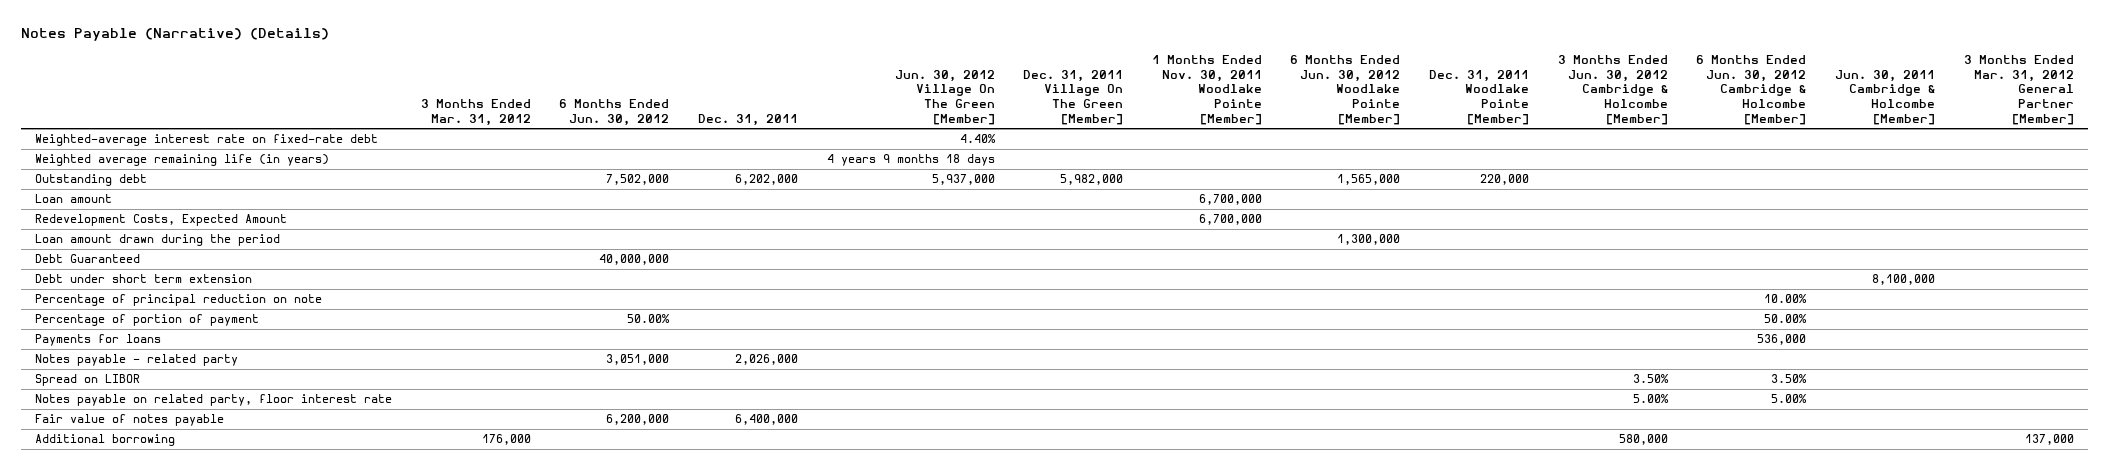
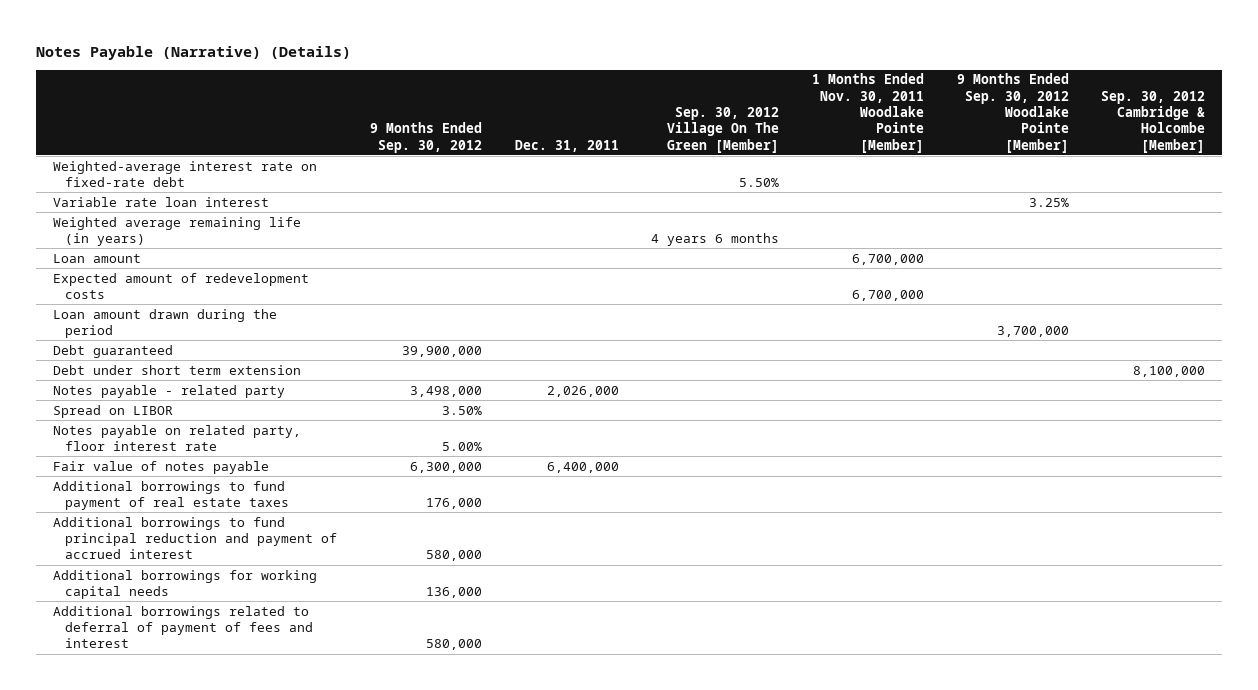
- | 3 Months Ended Mar. 31, 2012 | 6 Months Ended Jun. 30, 2012 | Dec. 31, 2011 | Jun. 30, 2012 Village On The Green [Member] | Dec. 31, 2011 Village On The Green [Member] | 1 Months Ended Nov. 30, 2011 Woodlake Pointe [Member] | 6 Months Ended Jun. 30, 2012 Woodlake Pointe [Member] | Dec. 31, 2011 Woodlake Pointe [Member] | 3 Months Ended Jun. 30, 2012 Cambridge & Holcombe [Member] | 6 Months Ended Jun. 30, 2012 Cambridge & Holcombe [Member] | Jun. 30, 2011 Cambridge & Holcombe [Member] | 3 Months Ended Mar. 31, 2012 General Partner [Member]
+ | 9 Months Ended Sep. 30, 2012 | Dec. 31, 2011 | Sep. 30, 2012 Village On The Green [Member] | 1 Months Ended Nov. 30, 2011 Woodlake Pointe [Member] | 9 Months Ended Sep. 30, 2012 Woodlake Pointe [Member] | Sep. 30, 2012 Cambridge & Holcombe [Member]
+ Variable rate loan interest | | | | | 3.25% |
- Outstanding debt | | 7,502,000 | 6,202,000 | 5,937,000 | 5,982,000 | | 1,565,000 | 220,000 | | | |
- Redevelopment Costs, Expected Amount | | | | | | 6,700,000 | | | | | |
+ Expected amount of redevelopment costs | | | | 6,700,000 | |
- Debt Guaranteed | | 40,000,000 | | | | | | | | | |
+ Debt guaranteed | 39,900,000 | | | | |
- Percentage of principal reduction on note | | | | | | | | | | 10.00% | |
- Percentage of portion of payment | | 50.00% | | | | | | | | 50.00% | |
- Payments for loans | | | | | | | | | | 536,000 | |
- Additional borrowing | 176,000 | | | | | | | | 580,000 | | | 137,000
+ Additional borrowings to fund payment of real estate taxes | 176,000 | | | | |
+ Additional borrowings to fund principal reduction and payment of accrued interest | 580,000 | | | | |
+ Additional borrowings for working capital needs | 136,000 | | | | |
+ Additional borrowings related to deferral of payment of fees and interest | 580,000 | | | | |

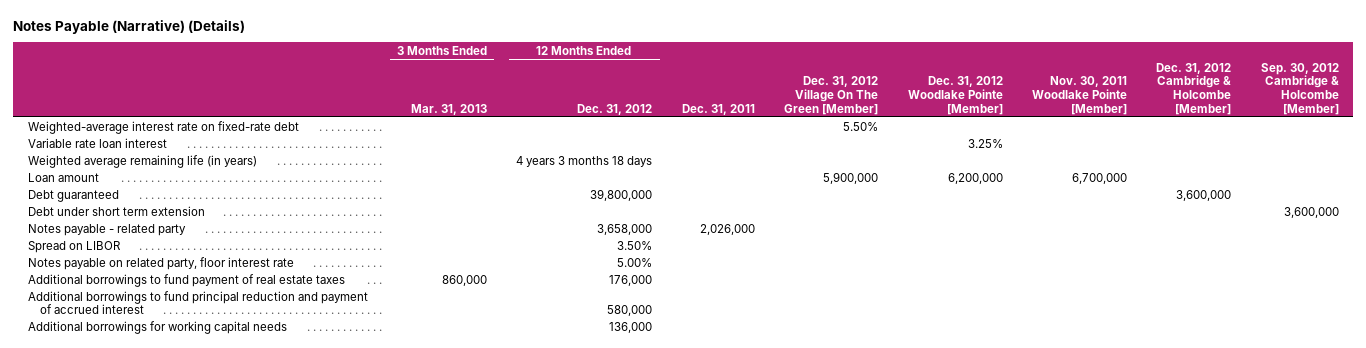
- | 9 Months Ended Sep. 30, 2012 | Dec. 31, 2011 | Sep. 30, 2012 Village On The Green [Member] | 1 Months Ended Nov. 30, 2011 Woodlake Pointe [Member] | 9 Months Ended Sep. 30, 2012 Woodlake Pointe [Member] | Sep. 30, 2012 Cambridge & Holcombe [Member]
+ | 3 Months Ended Mar. 31, 2013 | 12 Months Ended Dec. 31, 2012 | Dec. 31, 2011 | Dec. 31, 2012 Village On The Green [Member] | Dec. 31, 2012 Woodlake Pointe [Member] | Nov. 30, 2011 Woodlake Pointe [Member] | Dec. 31, 2012 Cambridge & Holcombe [Member] | Sep. 30, 2012 Cambridge & Holcombe [Member]
- Expected amount of redevelopment costs | | | | 6,700,000 | |
- Loan amount drawn during the period | | | | | 3,700,000 |
- Debt under short term extension | | | | | | 8,100,000
+ Debt under short term extension | | | | | | | | 3,600,000
- Fair value of notes payable | 6,300,000 | 6,400,000 | | | |
- Additional borrowings related to deferral of payment of fees and interest | 580,000 | | | | |

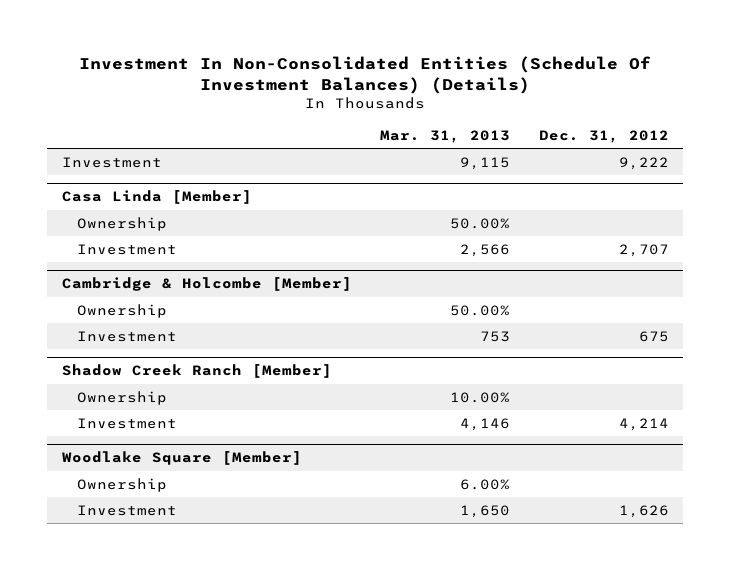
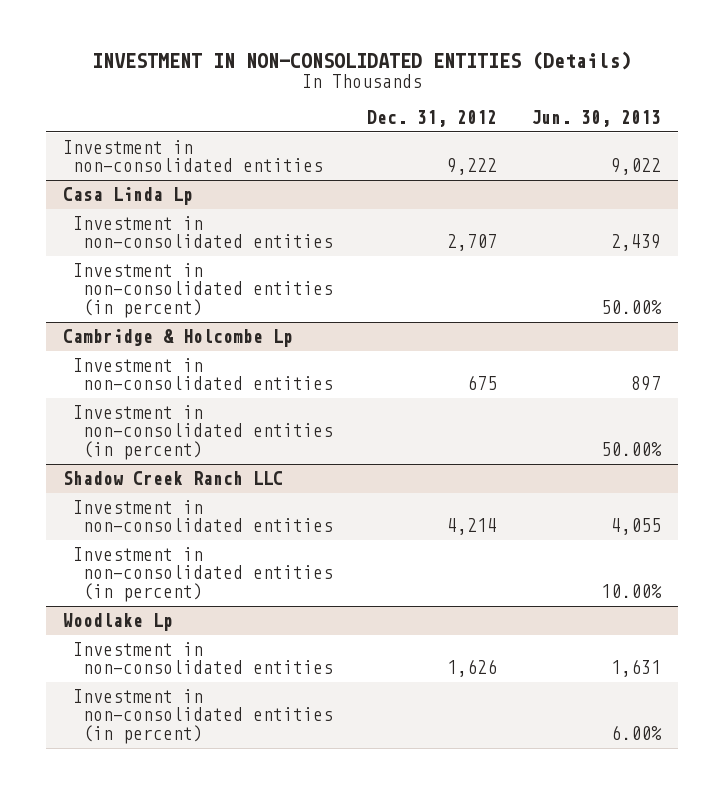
- Investment In Non-Consolidated Entities (Schedule Of Investment Balances) (Details)
+ INVESTMENT IN NON-CONSOLIDATED ENTITIES (Details)
- | Mar. 31, 2013 | Dec. 31, 2012
+ | Dec. 31, 2012 | Jun. 30, 2013
- Investment | 9,115 | 9,222
- Casa Linda [Member]
- Ownership | 50.00% |
- Investment | 2,566 | 2,707
- Cambridge & Holcombe [Member]
- Ownership | 50.00% |
- Investment | 753 | 675
- Shadow Creek Ranch [Member]
- Ownership | 10.00% |
- Investment | 4,146 | 4,214
- Woodlake Square [Member]
- Ownership | 6.00% |
- Investment | 1,650 | 1,626
+ Investment in non-consolidated entities | 9,222 | 9,022
+ Casa Linda Lp
+ Investment in non-consolidated entities | 2,707 | 2,439
+ Investment in non-consolidated entities (in percent) | | 50.00%
+ Cambridge & Holcombe Lp
+ Investment in non-consolidated entities | 675 | 897
+ Investment in non-consolidated entities (in percent) | | 50.00%
+ Shadow Creek Ranch LLC
+ Investment in non-consolidated entities | 4,214 | 4,055
+ Investment in non-consolidated entities (in percent) | | 10.00%
+ Woodlake Lp
+ Investment in non-consolidated entities | 1,626 | 1,631
+ Investment in non-consolidated entities (in percent) | | 6.00%

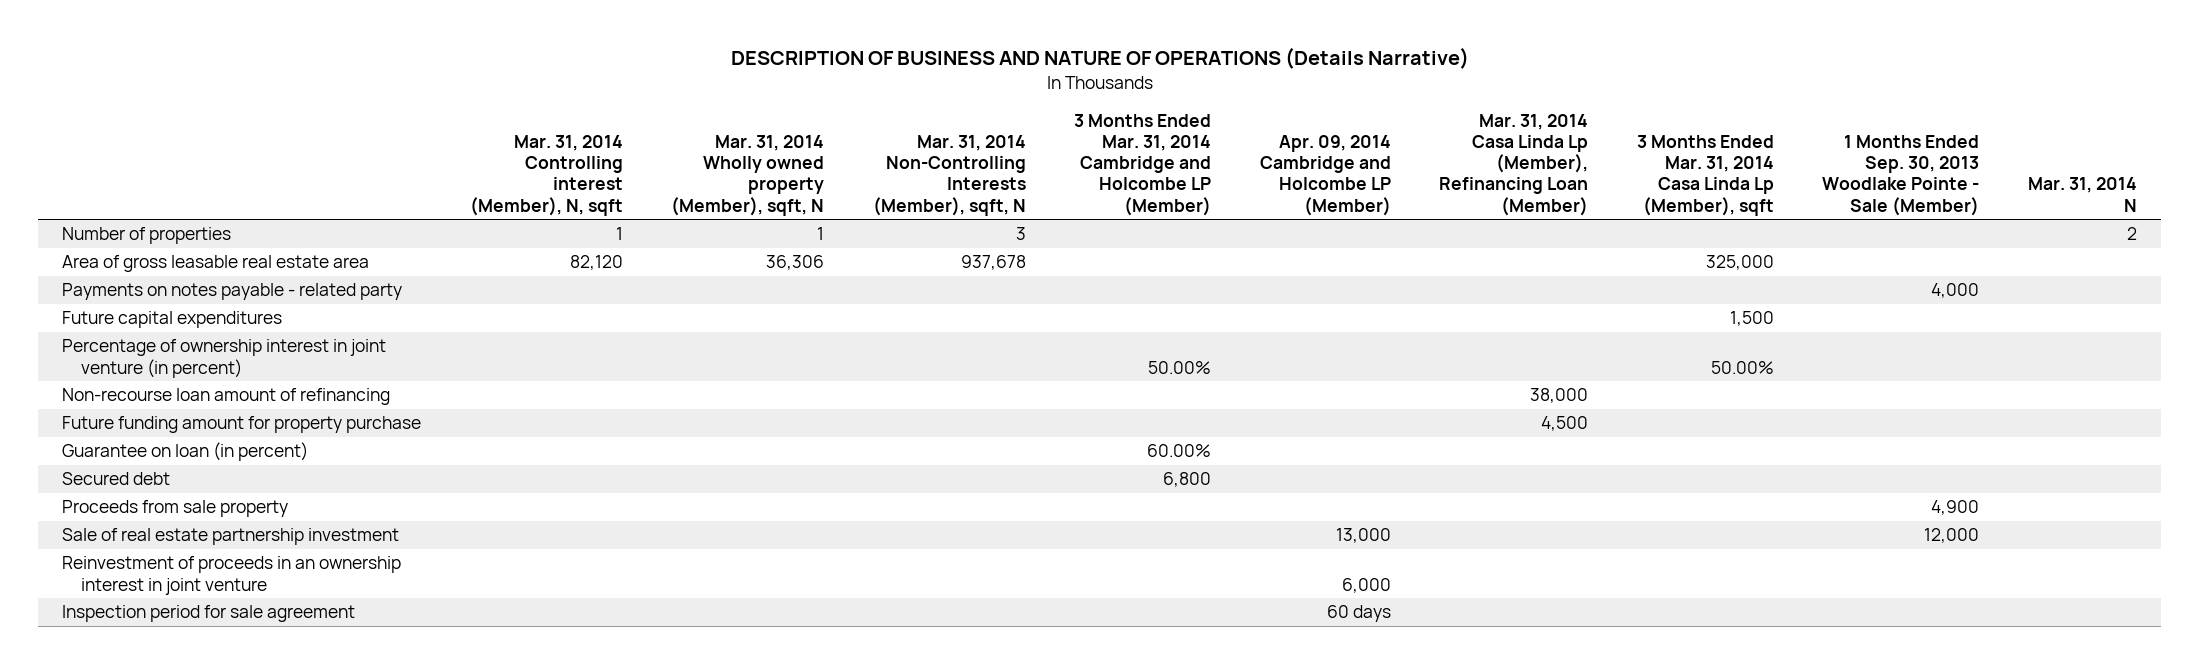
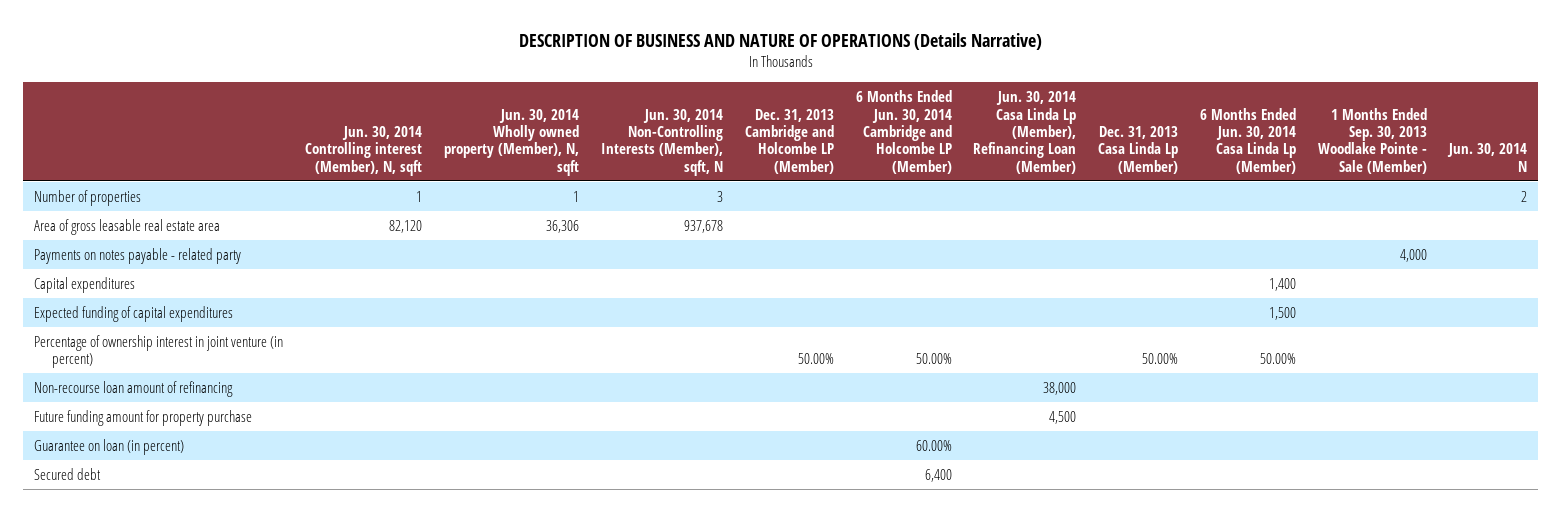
- | Mar. 31, 2014 Controlling interest (Member), N, sqft | Mar. 31, 2014 Wholly owned property (Member), sqft, N | Mar. 31, 2014 Non-Controlling Interests (Member), sqft, N | 3 Months Ended Mar. 31, 2014 Cambridge and Holcombe LP (Member) | Apr. 09, 2014 Cambridge and Holcombe LP (Member) | Mar. 31, 2014 Casa Linda Lp (Member), Refinancing Loan (Member) | 3 Months Ended Mar. 31, 2014 Casa Linda Lp (Member), sqft | 1 Months Ended Sep. 30, 2013 Woodlake Pointe - Sale (Member) | Mar. 31, 2014 N
+ | Jun. 30, 2014 Controlling interest (Member), N, sqft | Jun. 30, 2014 Wholly owned property (Member), N, sqft | Jun. 30, 2014 Non-Controlling Interests (Member), sqft, N | Dec. 31, 2013 Cambridge and Holcombe LP (Member) | 6 Months Ended Jun. 30, 2014 Cambridge and Holcombe LP (Member) | Jun. 30, 2014 Casa Linda Lp (Member), Refinancing Loan (Member) | Dec. 31, 2013 Casa Linda Lp (Member) | 6 Months Ended Jun. 30, 2014 Casa Linda Lp (Member) | 1 Months Ended Sep. 30, 2013 Woodlake Pointe - Sale (Member) | Jun. 30, 2014 N
- Future capital expenditures | | | | | | | 1,500 | |
+ Capital expenditures | | | | | | | | 1,400 | |
+ Expected funding of capital expenditures | | | | | | | | 1,500 | |
- Proceeds from sale property | | | | | | | | 4,900 |
- Sale of real estate partnership investment | | | | | 13,000 | | | 12,000 |
- Reinvestment of proceeds in an ownership interest in joint venture | | | | | 6,000 | | | |
- Inspection period for sale agreement | | | | | 60 days | | | |

